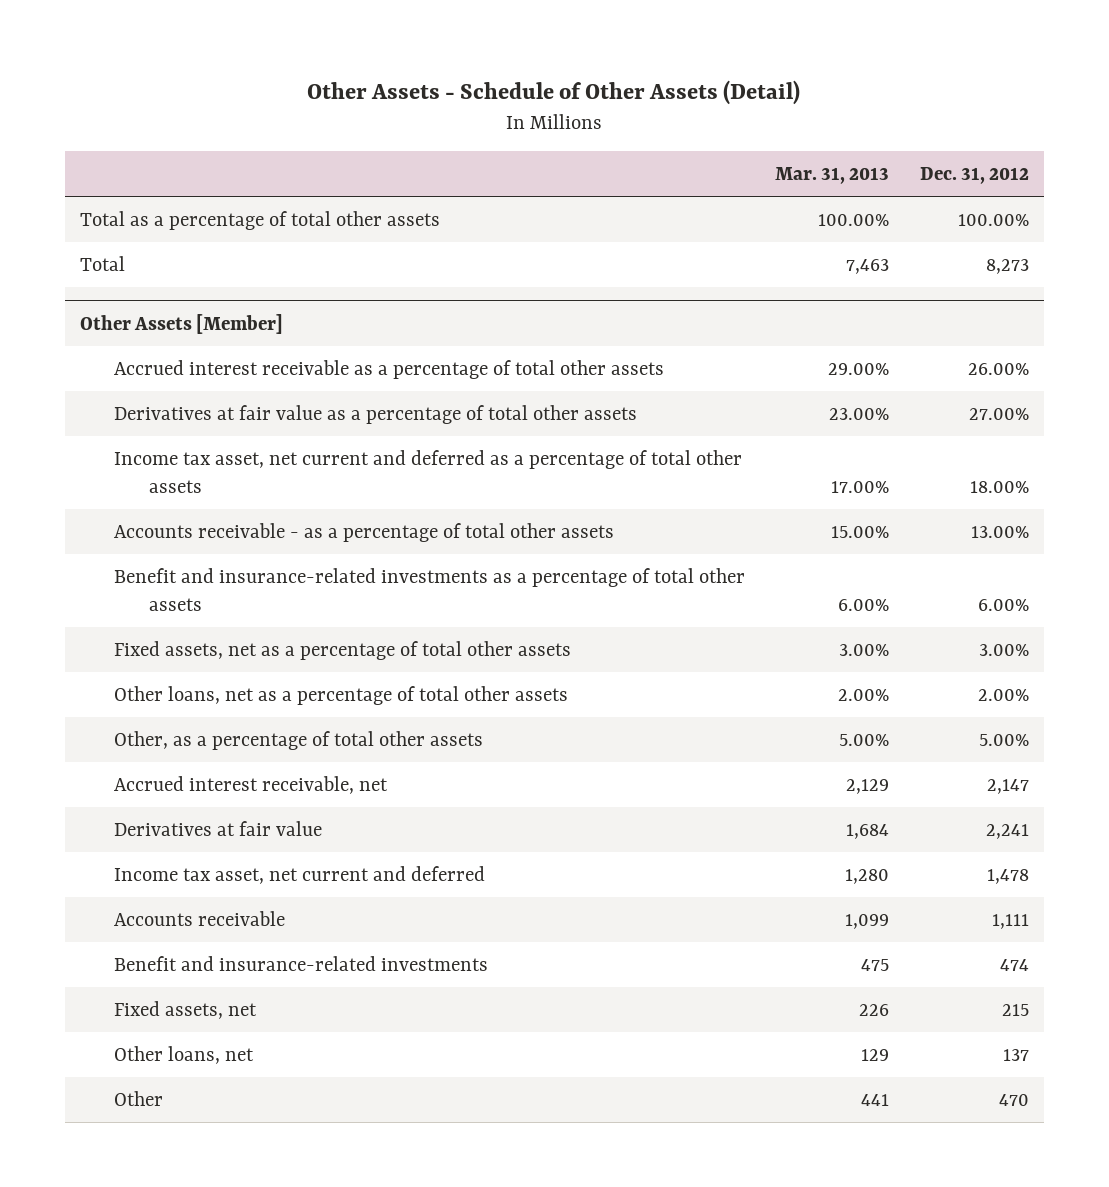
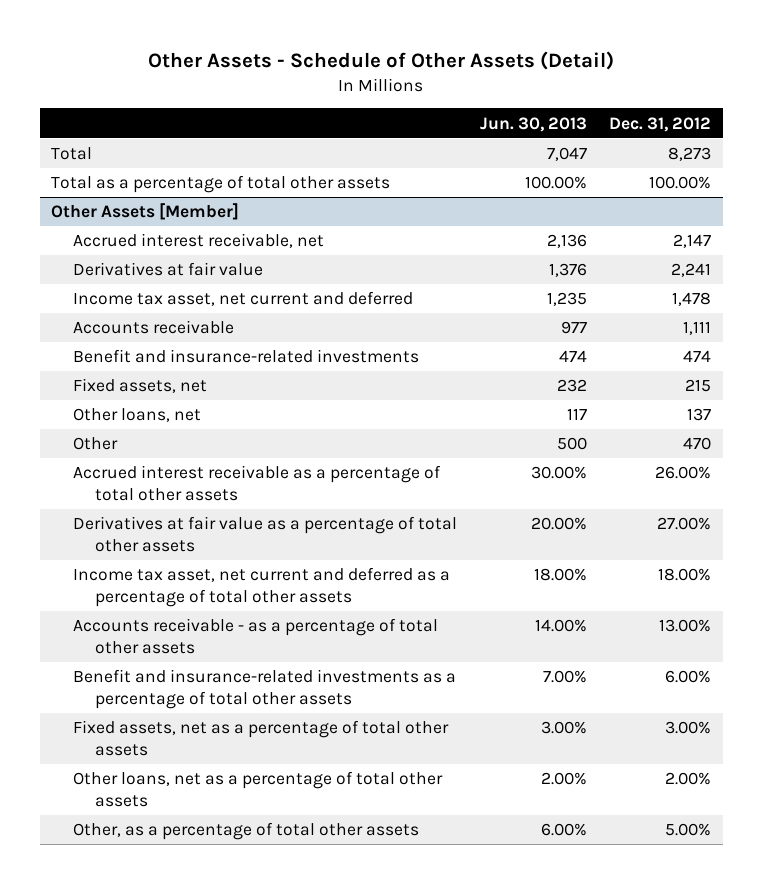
- | Mar. 31, 2013 | Dec. 31, 2012
+ | Jun. 30, 2013 | Dec. 31, 2012
moved down: Total as a percentage of total other assets | 100.00% | 100.00%
@ Other Assets [Member]
moved down: Accrued interest receivable as a percentage of total other assets | 30.00% | 26.00%
moved down: Derivatives at fair value as a percentage of total other assets | 20.00% | 27.00%
moved down: Income tax asset, net current and deferred as a percentage of total other assets | 18.00% | 18.00%
moved down: Accounts receivable - as a percentage of total other assets | 14.00% | 13.00%
moved down: Benefit and insurance-related investments as a percentage of total other assets | 7.00% | 6.00%
moved down: Fixed assets, net as a percentage of total other assets | 3.00% | 3.00%
moved down: Other loans, net as a percentage of total other assets | 2.00% | 2.00%
moved down: Other, as a percentage of total other assets | 6.00% | 5.00%

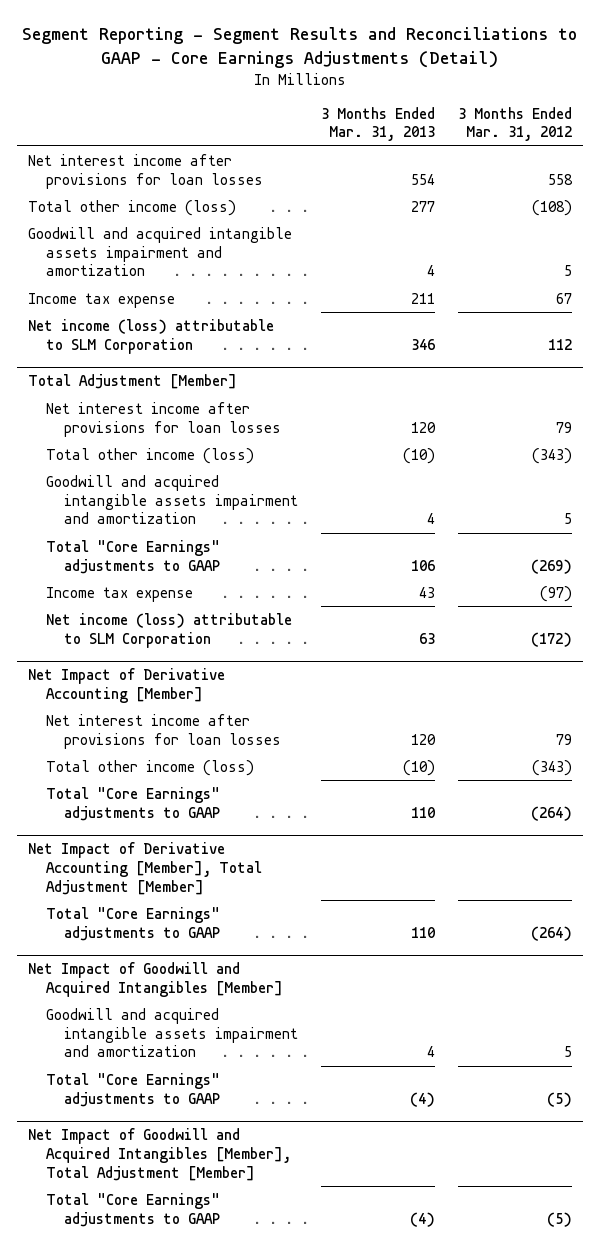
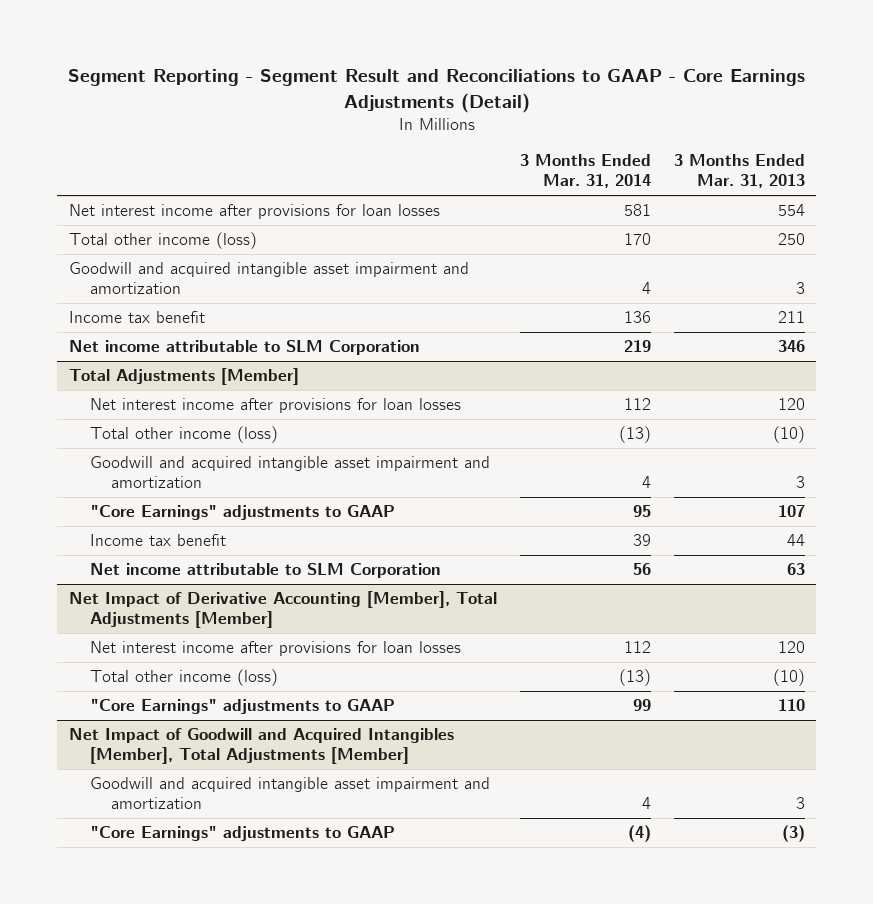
- Segment Reporting - Segment Results and Reconciliations to GAAP - Core Earnings Adjustments (Detail)
+ Segment Reporting - Segment Result and Reconciliations to GAAP - Core Earnings Adjustments (Detail)
- | 3 Months Ended Mar. 31, 2013 | 3 Months Ended Mar. 31, 2012
+ | 3 Months Ended Mar. 31, 2014 | 3 Months Ended Mar. 31, 2013
- Total other income (loss) | 277 | (108)
- Goodwill and acquired intangible assets impairment and amortization | 4 | 5
- Income tax expense | 211 | 67
- Net income (loss) attributable to SLM Corporation | 346 | 112
- Total Adjustment [Member]
+ Total other income (loss) | 170 | 250
+ Goodwill and acquired intangible asset impairment and amortization | 4 | 3
+ Income tax benefit | 136 | 211
+ Net income attributable to SLM Corporation | 219 | 346
+ Total Adjustments [Member]
- Goodwill and acquired intangible assets impairment and amortization | 4 | 5
- Total "Core Earnings" adjustments to GAAP | 106 | (269)
- Income tax expense | 43 | (97)
- Net income (loss) attributable to SLM Corporation | 63 | (172)
- Net Impact of Derivative Accounting [Member]
+ Goodwill and acquired intangible asset impairment and amortization | 4 | 3
+ "Core Earnings" adjustments to GAAP | 95 | 107
+ Income tax benefit | 39 | 44
+ Net income attributable to SLM Corporation | 56 | 63
+ Net Impact of Derivative Accounting [Member], Total Adjustments [Member]
- Total "Core Earnings" adjustments to GAAP | 110 | (264)
- Net Impact of Derivative Accounting [Member], Total Adjustment [Member]
- Total "Core Earnings" adjustments to GAAP | 110 | (264)
- Net Impact of Goodwill and Acquired Intangibles [Member]
- Goodwill and acquired intangible assets impairment and amortization | 4 | 5
- Total "Core Earnings" adjustments to GAAP | (4) | (5)
- Net Impact of Goodwill and Acquired Intangibles [Member], Total Adjustment [Member]
- Total "Core Earnings" adjustments to GAAP | (4) | (5)
+ "Core Earnings" adjustments to GAAP | 99 | 110
+ Net Impact of Goodwill and Acquired Intangibles [Member], Total Adjustments [Member]
+ Goodwill and acquired intangible asset impairment and amortization | 4 | 3
+ "Core Earnings" adjustments to GAAP | (4) | (3)

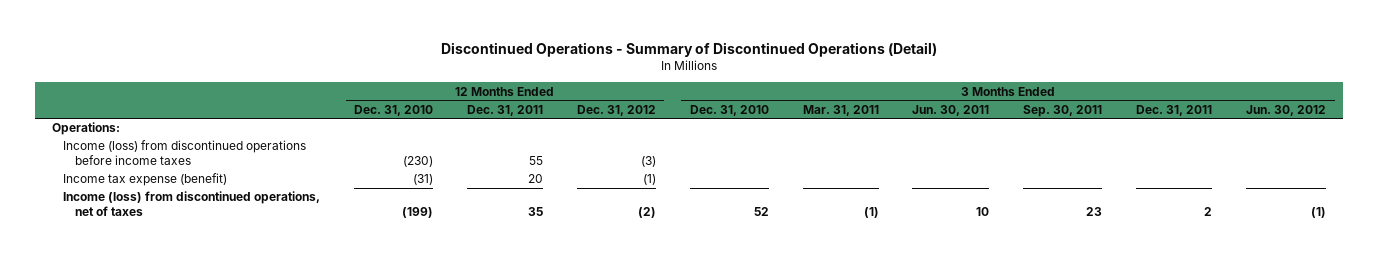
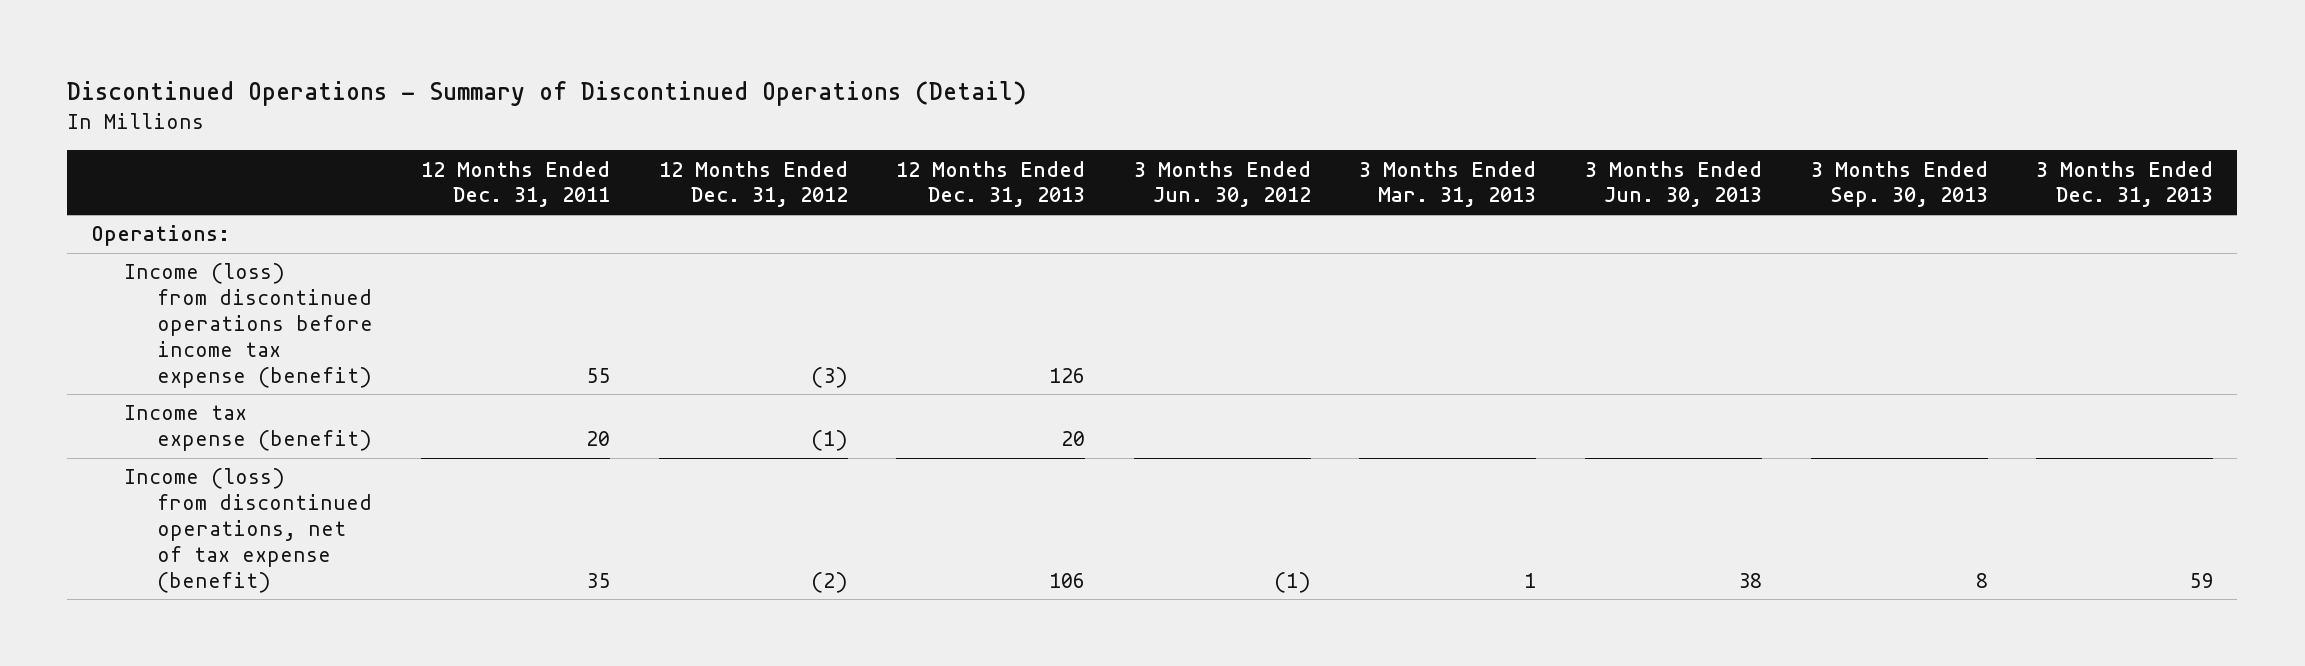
- | 12 Months Ended Dec. 31, 2010 | 12 Months Ended Dec. 31, 2011 | 12 Months Ended Dec. 31, 2012 | 3 Months Ended Dec. 31, 2010 | 3 Months Ended Mar. 31, 2011 | 3 Months Ended Jun. 30, 2011 | 3 Months Ended Sep. 30, 2011 | 3 Months Ended Dec. 31, 2011 | 3 Months Ended Jun. 30, 2012
+ | 12 Months Ended Dec. 31, 2011 | 12 Months Ended Dec. 31, 2012 | 12 Months Ended Dec. 31, 2013 | 3 Months Ended Jun. 30, 2012 | 3 Months Ended Mar. 31, 2013 | 3 Months Ended Jun. 30, 2013 | 3 Months Ended Sep. 30, 2013 | 3 Months Ended Dec. 31, 2013
- Income (loss) from discontinued operations before income taxes | (230) | 55 | (3) | | | | | |
+ Income (loss) from discontinued operations before income tax expense (benefit) | 55 | (3) | 126 | | | | |
- Income (loss) from discontinued operations, net of taxes | (199) | 35 | (2) | 52 | (1) | 10 | 23 | 2 | (1)
+ Income (loss) from discontinued operations, net of tax expense (benefit) | 35 | (2) | 106 | (1) | 1 | 38 | 8 | 59

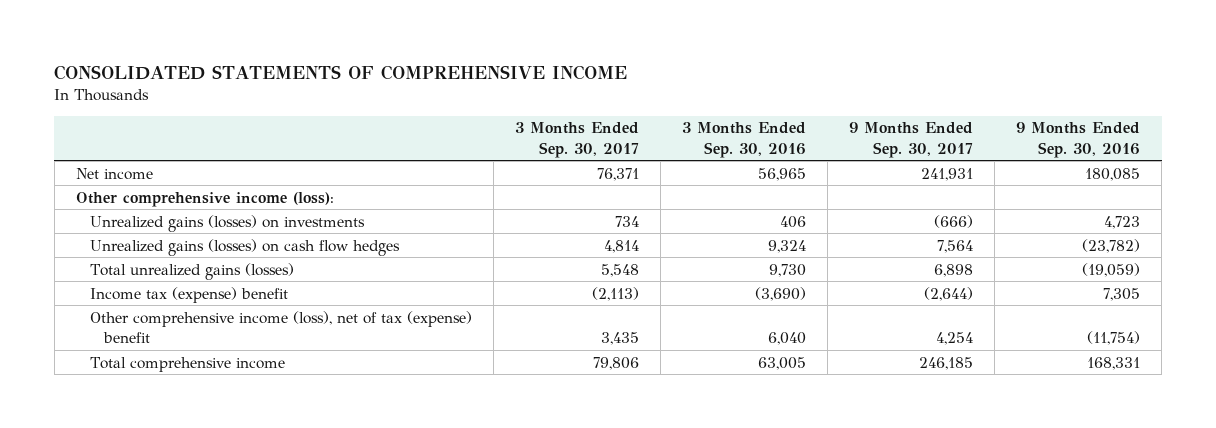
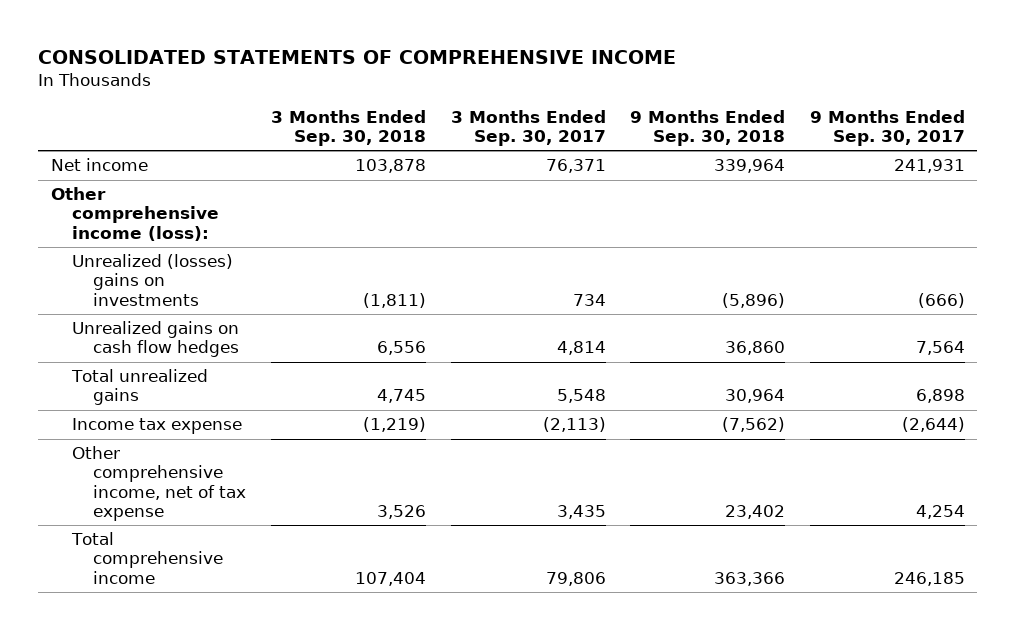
- | 3 Months Ended Sep. 30, 2017 | 3 Months Ended Sep. 30, 2016 | 9 Months Ended Sep. 30, 2017 | 9 Months Ended Sep. 30, 2016
+ | 3 Months Ended Sep. 30, 2018 | 3 Months Ended Sep. 30, 2017 | 9 Months Ended Sep. 30, 2018 | 9 Months Ended Sep. 30, 2017
- Unrealized gains (losses) on investments | 734 | 406 | (666) | 4,723
- Unrealized gains (losses) on cash flow hedges | 4,814 | 9,324 | 7,564 | (23,782)
- Total unrealized gains (losses) | 5,548 | 9,730 | 6,898 | (19,059)
- Income tax (expense) benefit | (2,113) | (3,690) | (2,644) | 7,305
- Other comprehensive income (loss), net of tax (expense) benefit | 3,435 | 6,040 | 4,254 | (11,754)
+ Unrealized (losses) gains on investments | (1,811) | 734 | (5,896) | (666)
+ Unrealized gains on cash flow hedges | 6,556 | 4,814 | 36,860 | 7,564
+ Total unrealized gains | 4,745 | 5,548 | 30,964 | 6,898
+ Income tax expense | (1,219) | (2,113) | (7,562) | (2,644)
+ Other comprehensive income, net of tax expense | 3,526 | 3,435 | 23,402 | 4,254

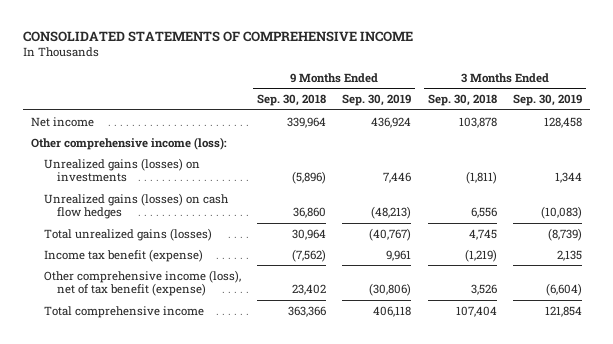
- | 3 Months Ended Sep. 30, 2018 | 3 Months Ended Sep. 30, 2017 | 9 Months Ended Sep. 30, 2018 | 9 Months Ended Sep. 30, 2017
+ | 9 Months Ended Sep. 30, 2018 | 9 Months Ended Sep. 30, 2019 | 3 Months Ended Sep. 30, 2018 | 3 Months Ended Sep. 30, 2019
- Unrealized (losses) gains on investments | (1,811) | 734 | (5,896) | (666)
- Unrealized gains on cash flow hedges | 6,556 | 4,814 | 36,860 | 7,564
- Total unrealized gains | 4,745 | 5,548 | 30,964 | 6,898
- Income tax expense | (1,219) | (2,113) | (7,562) | (2,644)
- Other comprehensive income, net of tax expense | 3,526 | 3,435 | 23,402 | 4,254
+ Unrealized gains (losses) on investments | (5,896) | 7,446 | (1,811) | 1,344
+ Unrealized gains (losses) on cash flow hedges | 36,860 | (48,213) | 6,556 | (10,083)
+ Total unrealized gains (losses) | 30,964 | (40,767) | 4,745 | (8,739)
+ Income tax benefit (expense) | (7,562) | 9,961 | (1,219) | 2,135
+ Other comprehensive income (loss), net of tax benefit (expense) | 23,402 | (30,806) | 3,526 | (6,604)

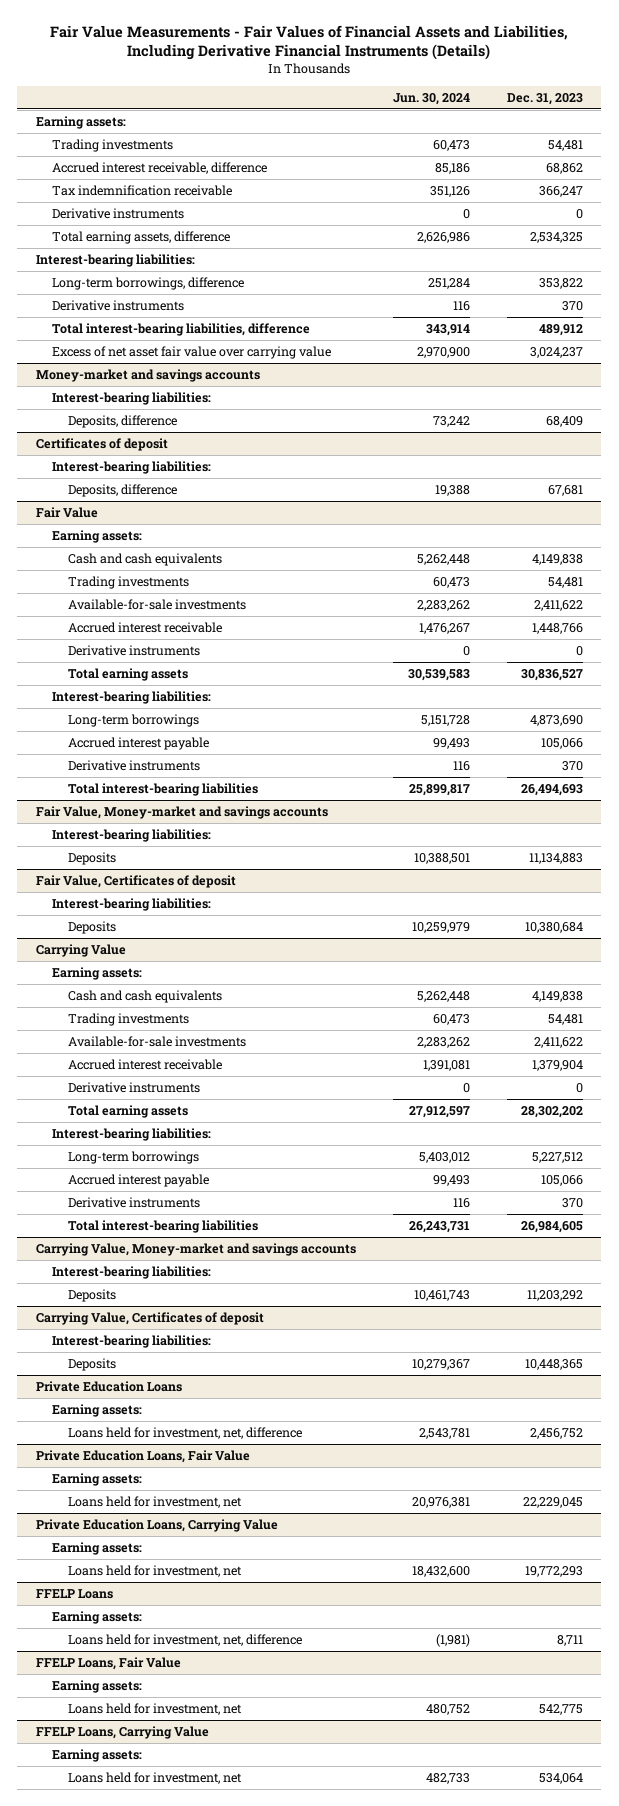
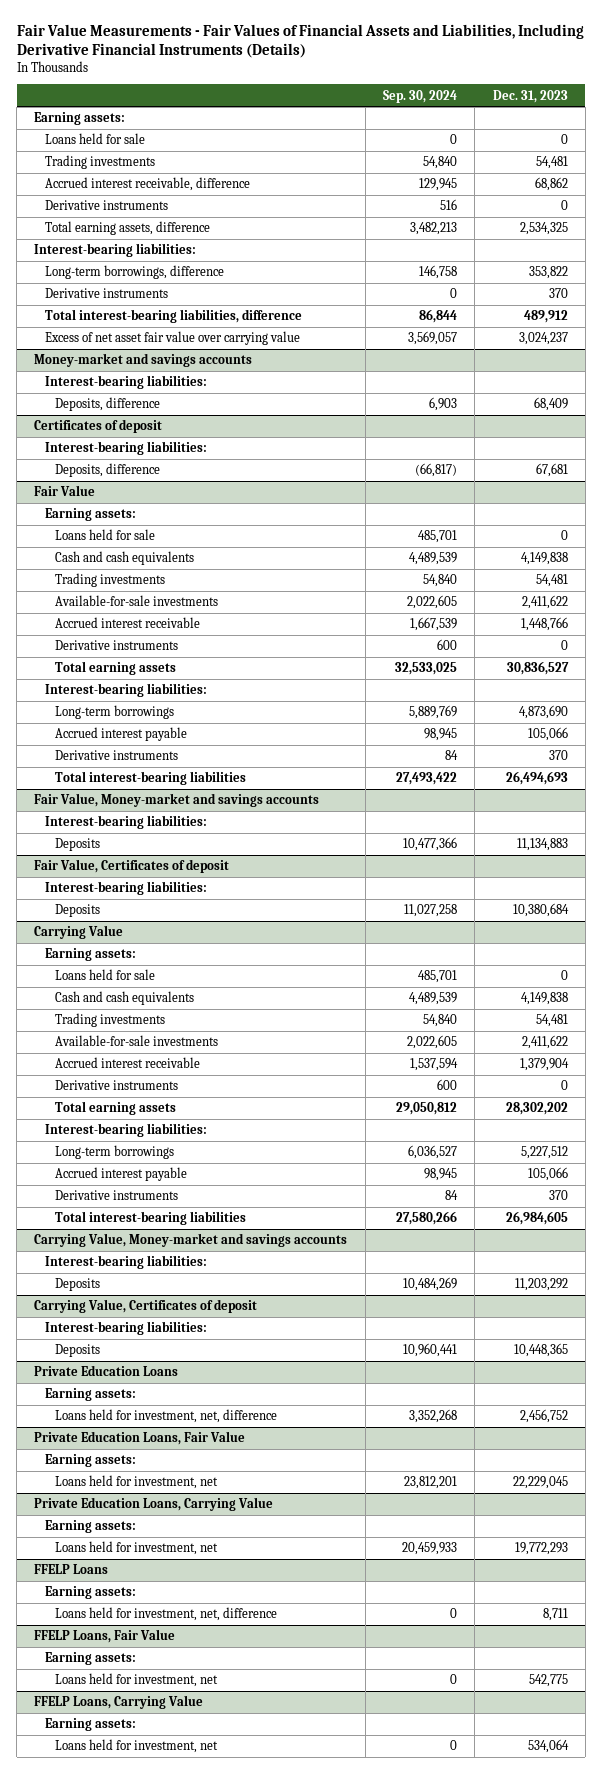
- | Jun. 30, 2024 | Dec. 31, 2023
+ | Sep. 30, 2024 | Dec. 31, 2023
+ Loans held for sale | 0 | 0
- Tax indemnification receivable | 351,126 | 366,247
@ Fair Value
+ Loans held for sale | 485,701 | 0
@ Carrying Value
+ Loans held for sale | 485,701 | 0

